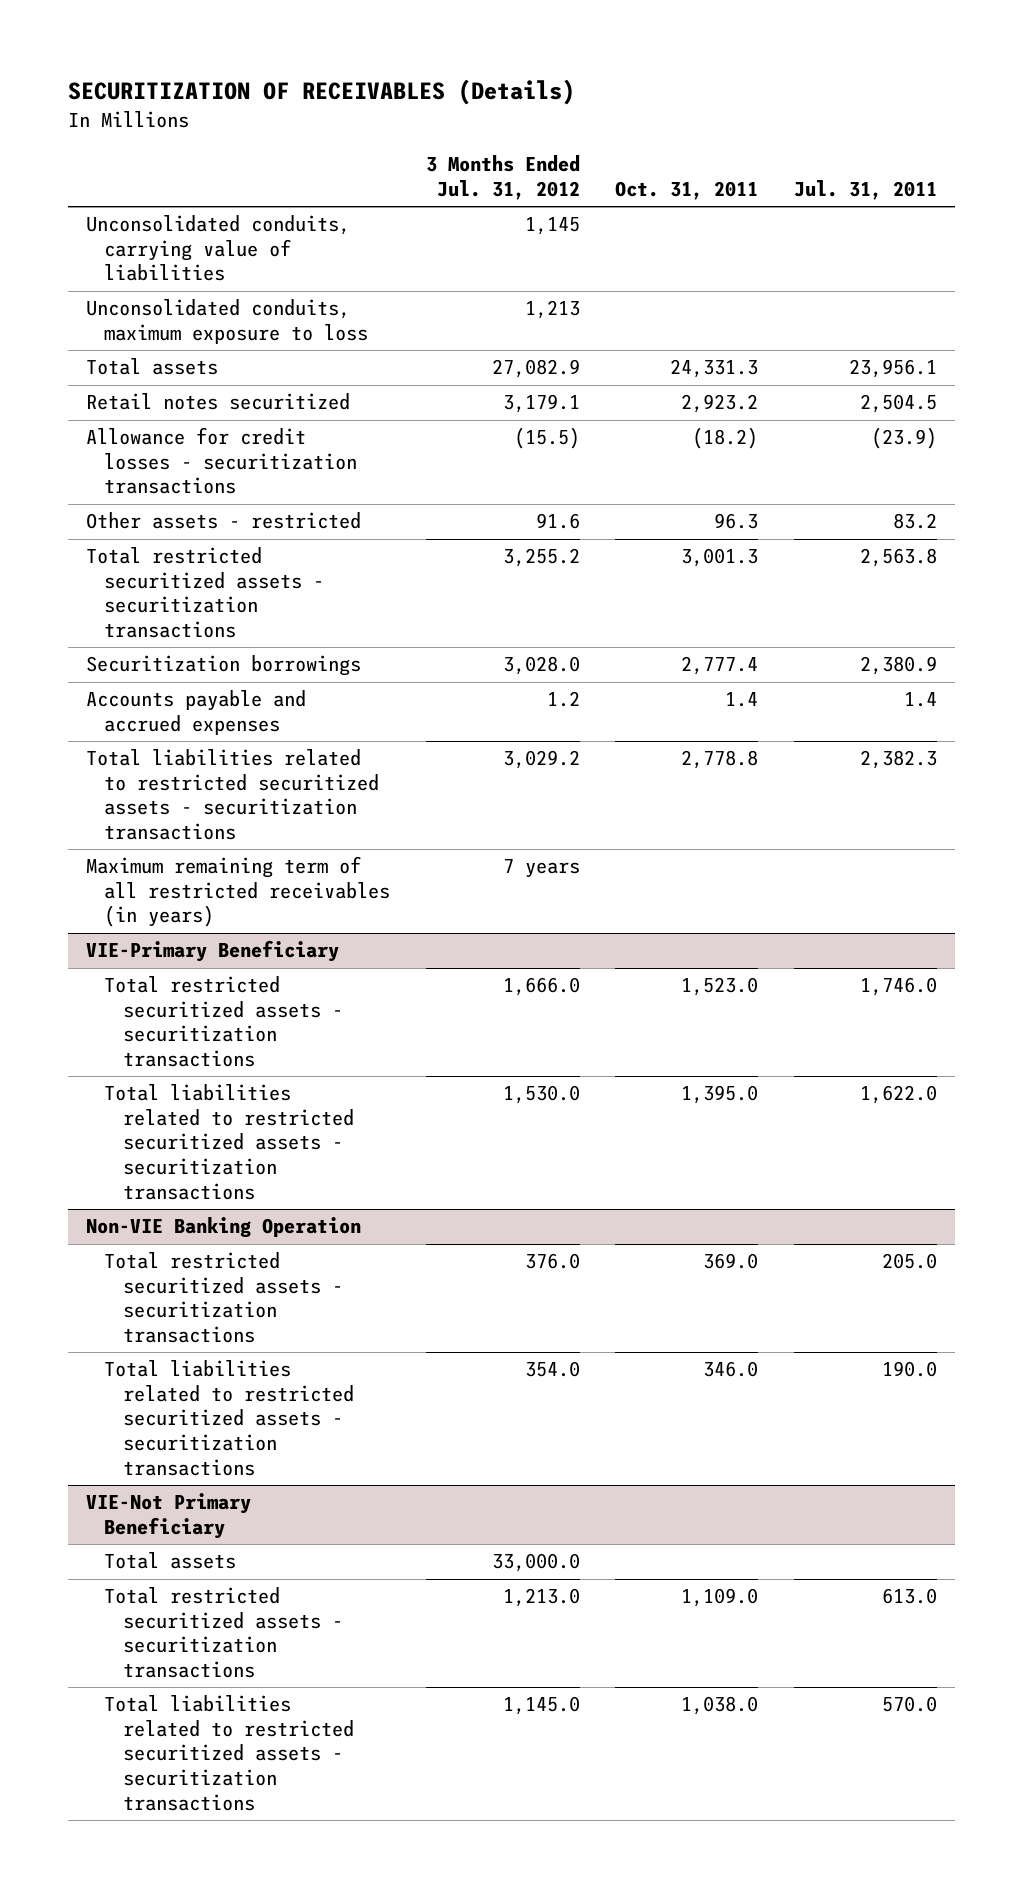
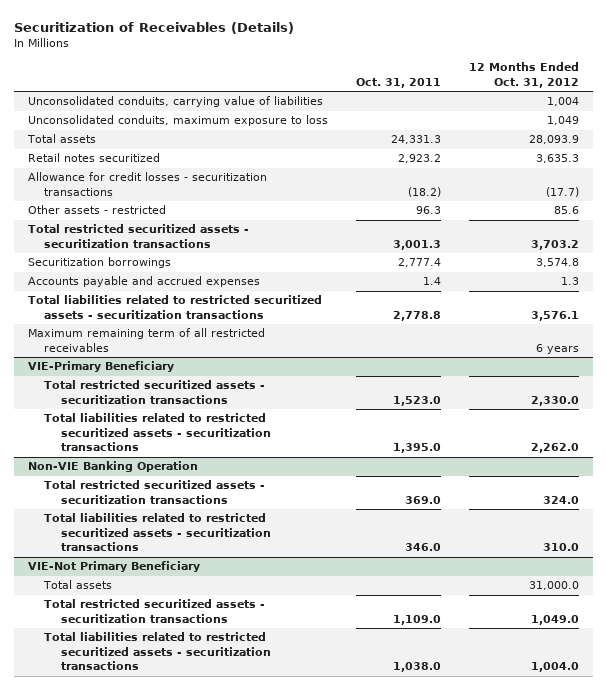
- SECURITIZATION OF RECEIVABLES (Details)
+ Securitization of Receivables (Details)
- | 3 Months Ended Jul. 31, 2012 | Oct. 31, 2011 | Jul. 31, 2011
+ | Oct. 31, 2011 | 12 Months Ended Oct. 31, 2012
- Maximum remaining term of all restricted receivables (in years) | 7 years | |
+ Maximum remaining term of all restricted receivables | | 6 years

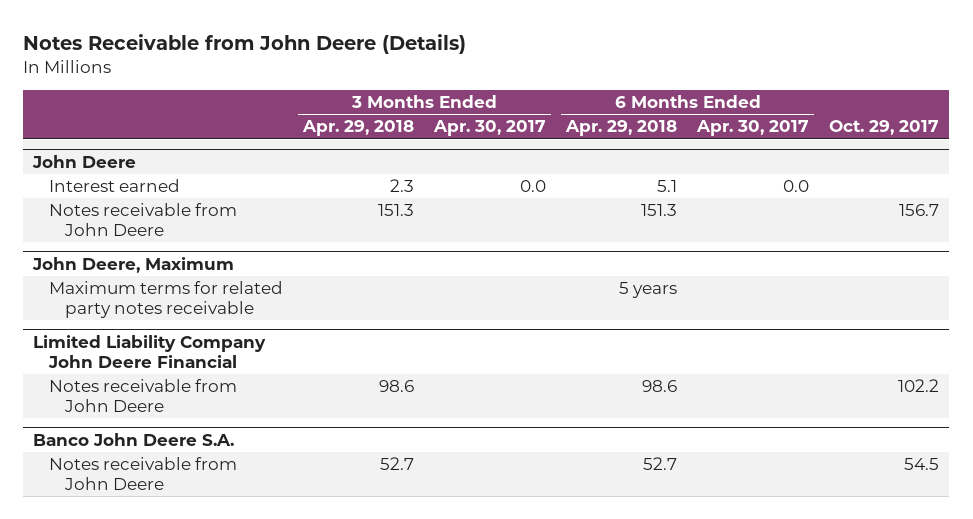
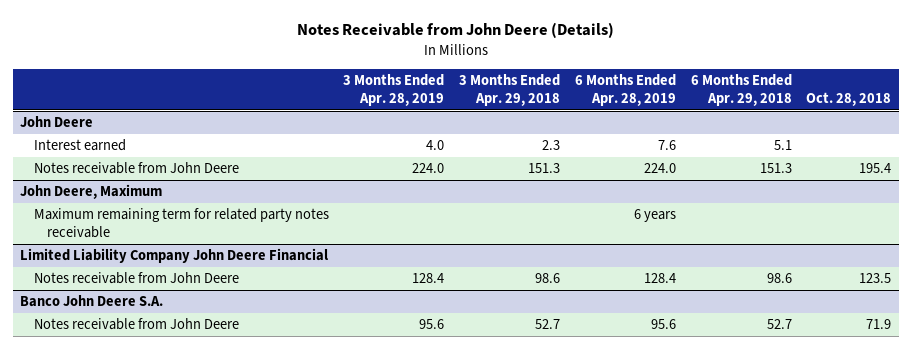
- | 3 Months Ended Apr. 29, 2018 | 3 Months Ended Apr. 30, 2017 | 6 Months Ended Apr. 29, 2018 | 6 Months Ended Apr. 30, 2017 | Oct. 29, 2017
+ | 3 Months Ended Apr. 28, 2019 | 3 Months Ended Apr. 29, 2018 | 6 Months Ended Apr. 28, 2019 | 6 Months Ended Apr. 29, 2018 | Oct. 28, 2018
@ John Deere, Maximum
- Maximum terms for related party notes receivable | | | 5 years | |
+ Maximum remaining term for related party notes receivable | | | 6 years | |

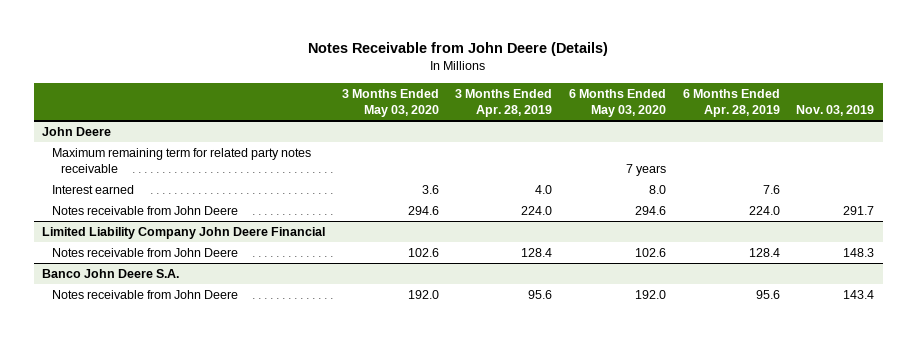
- | 3 Months Ended Apr. 28, 2019 | 3 Months Ended Apr. 29, 2018 | 6 Months Ended Apr. 28, 2019 | 6 Months Ended Apr. 29, 2018 | Oct. 28, 2018
+ | 3 Months Ended May 03, 2020 | 3 Months Ended Apr. 28, 2019 | 6 Months Ended May 03, 2020 | 6 Months Ended Apr. 28, 2019 | Nov. 03, 2019
@ John Deere
+ Maximum remaining term for related party notes receivable | | | 7 years | |
- John Deere, Maximum
- Maximum remaining term for related party notes receivable | | | 6 years | |

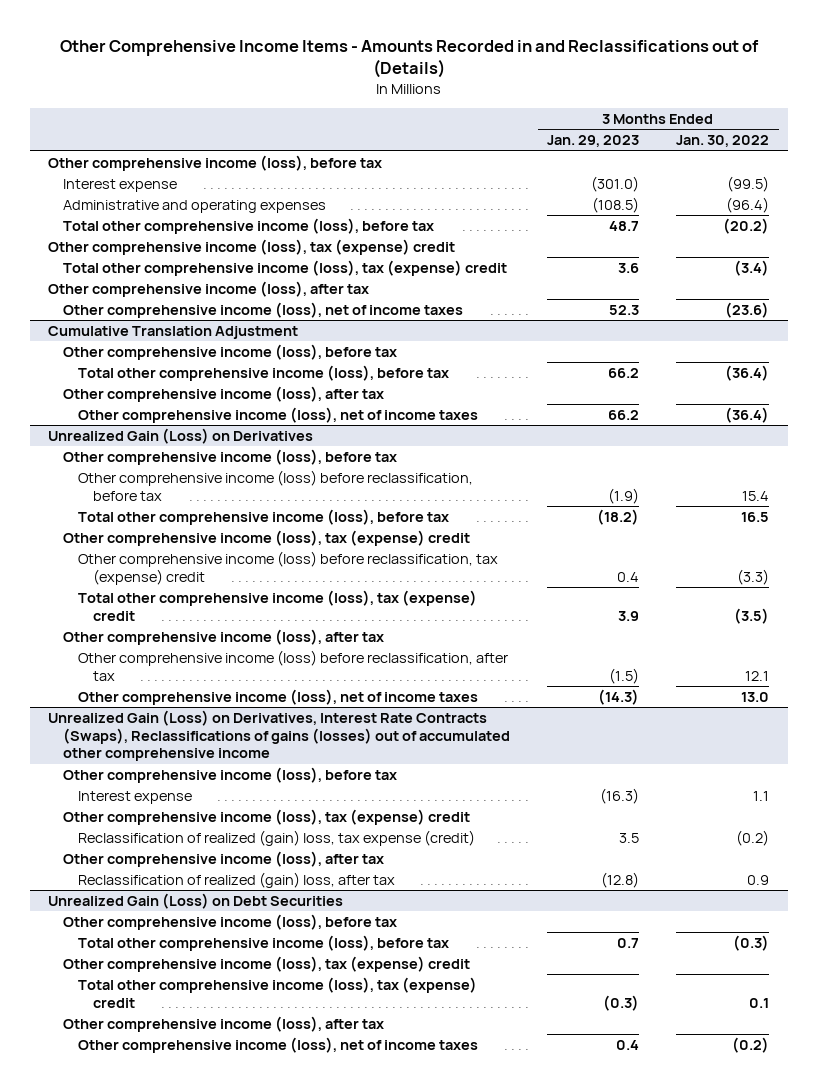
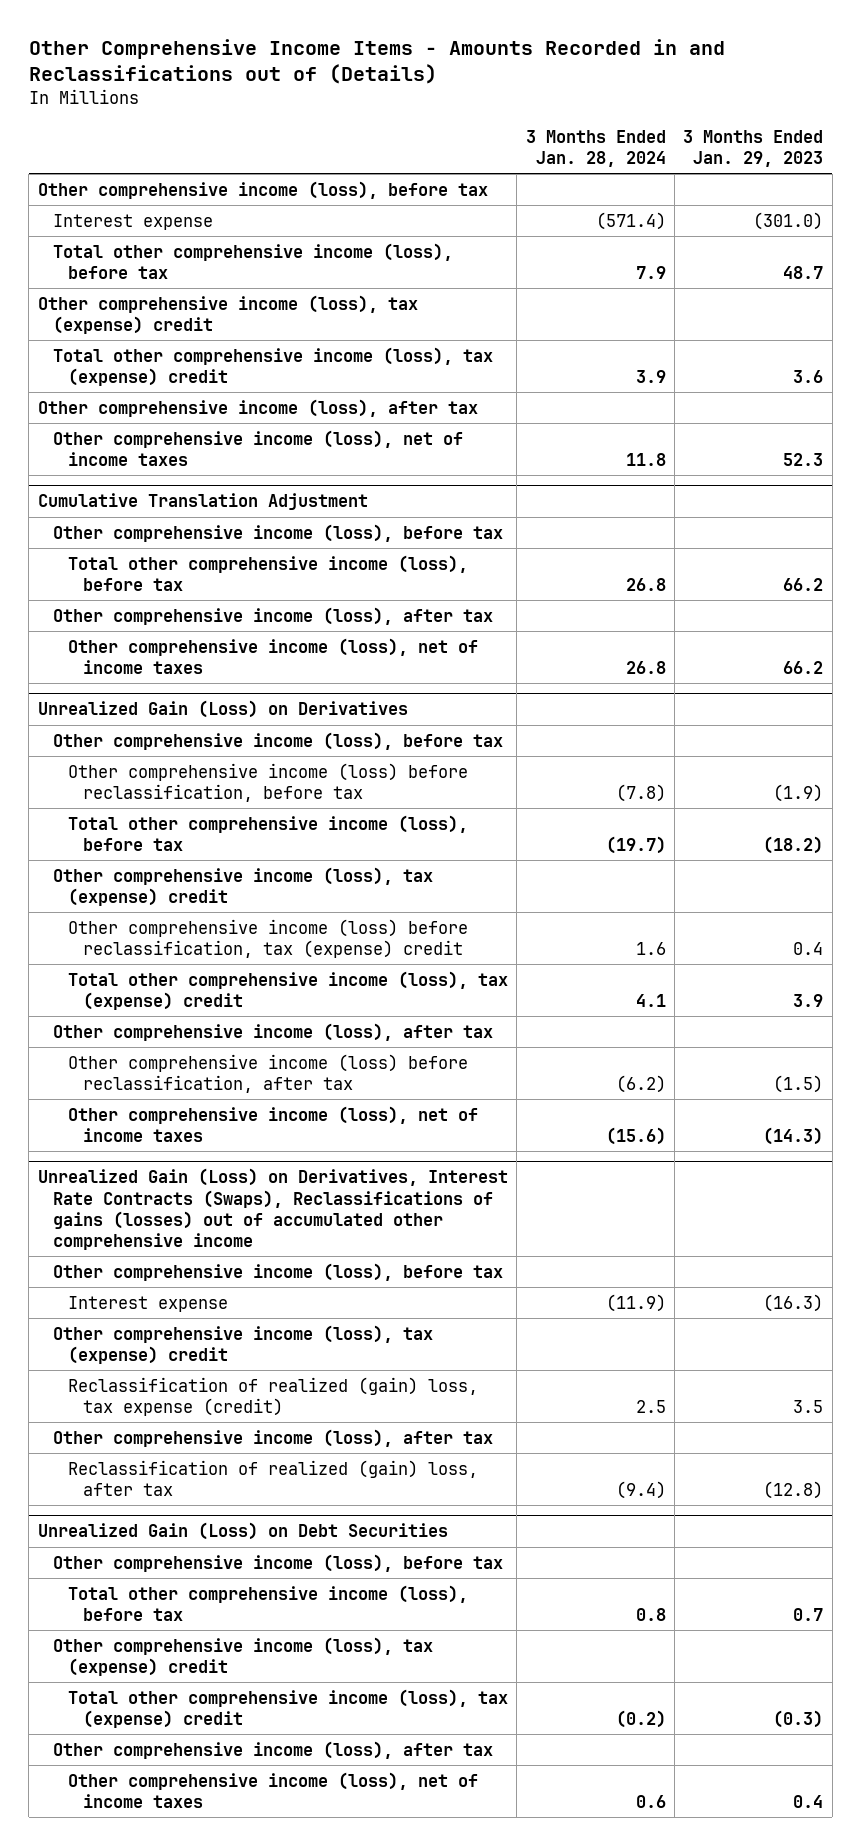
- | 3 Months Ended Jan. 29, 2023 | 3 Months Ended Jan. 30, 2022
+ | 3 Months Ended Jan. 28, 2024 | 3 Months Ended Jan. 29, 2023
- Administrative and operating expenses | (108.5) | (96.4)

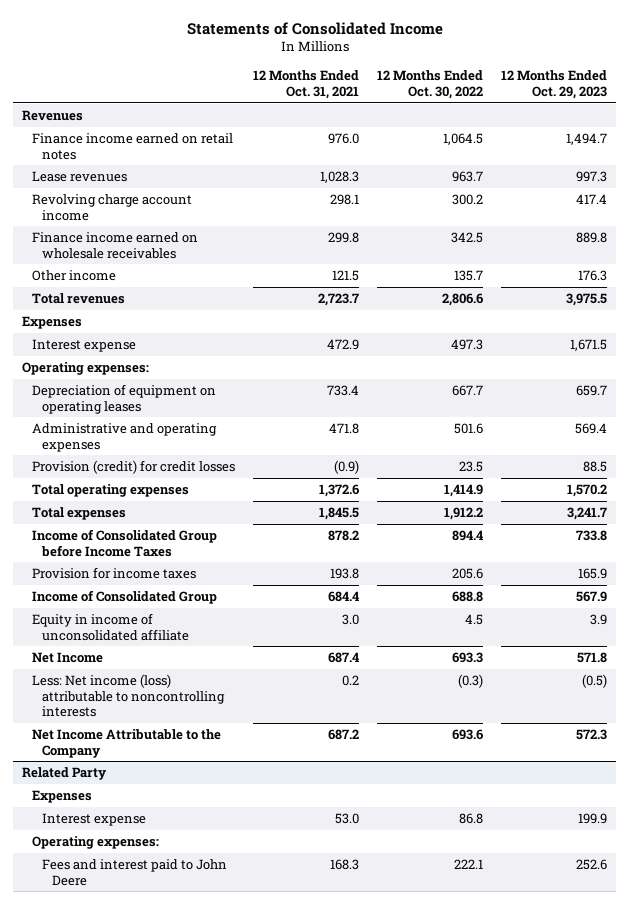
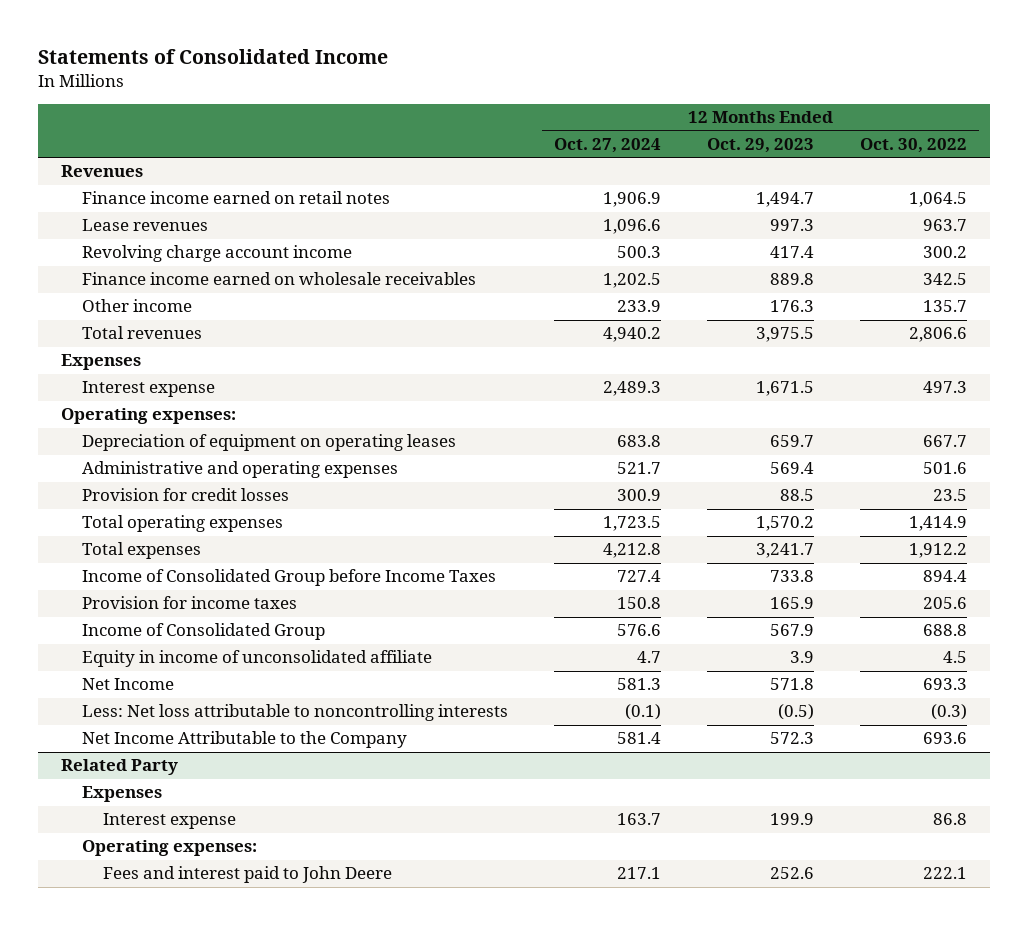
- | 12 Months Ended Oct. 31, 2021 | 12 Months Ended Oct. 30, 2022 | 12 Months Ended Oct. 29, 2023
+ | 12 Months Ended Oct. 27, 2024 | 12 Months Ended Oct. 29, 2023 | 12 Months Ended Oct. 30, 2022
- Provision (credit) for credit losses | (0.9) | 23.5 | 88.5
+ Provision for credit losses | 300.9 | 88.5 | 23.5
- Less: Net income (loss) attributable to noncontrolling interests | 0.2 | (0.3) | (0.5)
+ Less: Net loss attributable to noncontrolling interests | (0.1) | (0.5) | (0.3)

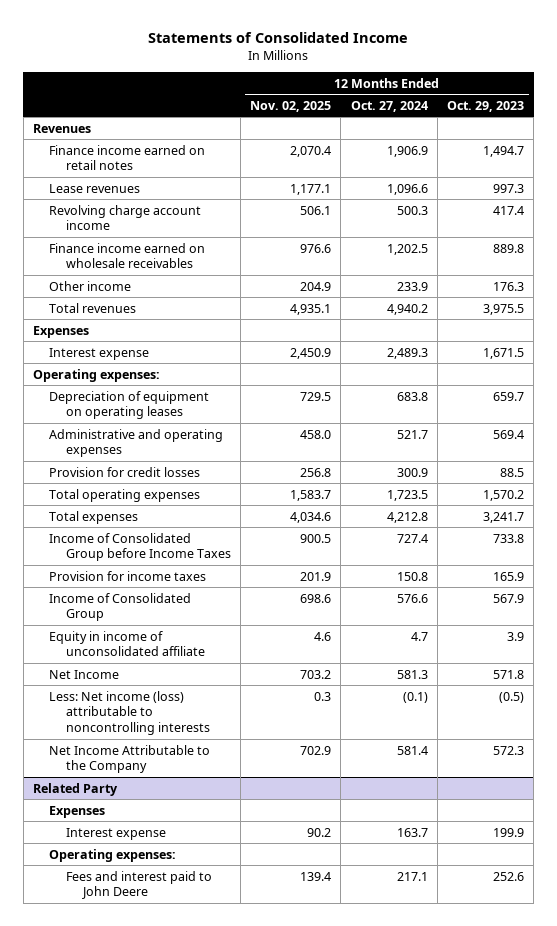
- | 12 Months Ended Oct. 27, 2024 | 12 Months Ended Oct. 29, 2023 | 12 Months Ended Oct. 30, 2022
+ | 12 Months Ended Nov. 02, 2025 | 12 Months Ended Oct. 27, 2024 | 12 Months Ended Oct. 29, 2023
- Less: Net loss attributable to noncontrolling interests | (0.1) | (0.5) | (0.3)
+ Less: Net income (loss) attributable to noncontrolling interests | 0.3 | (0.1) | (0.5)

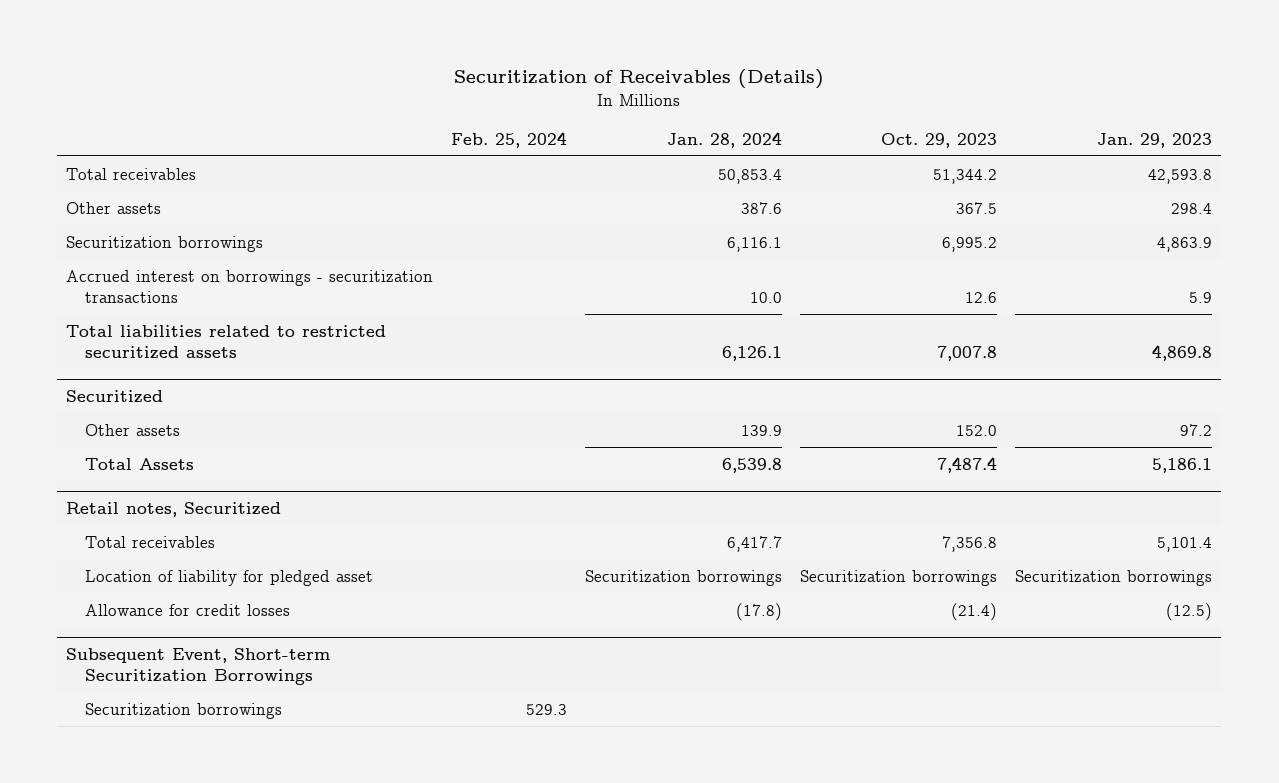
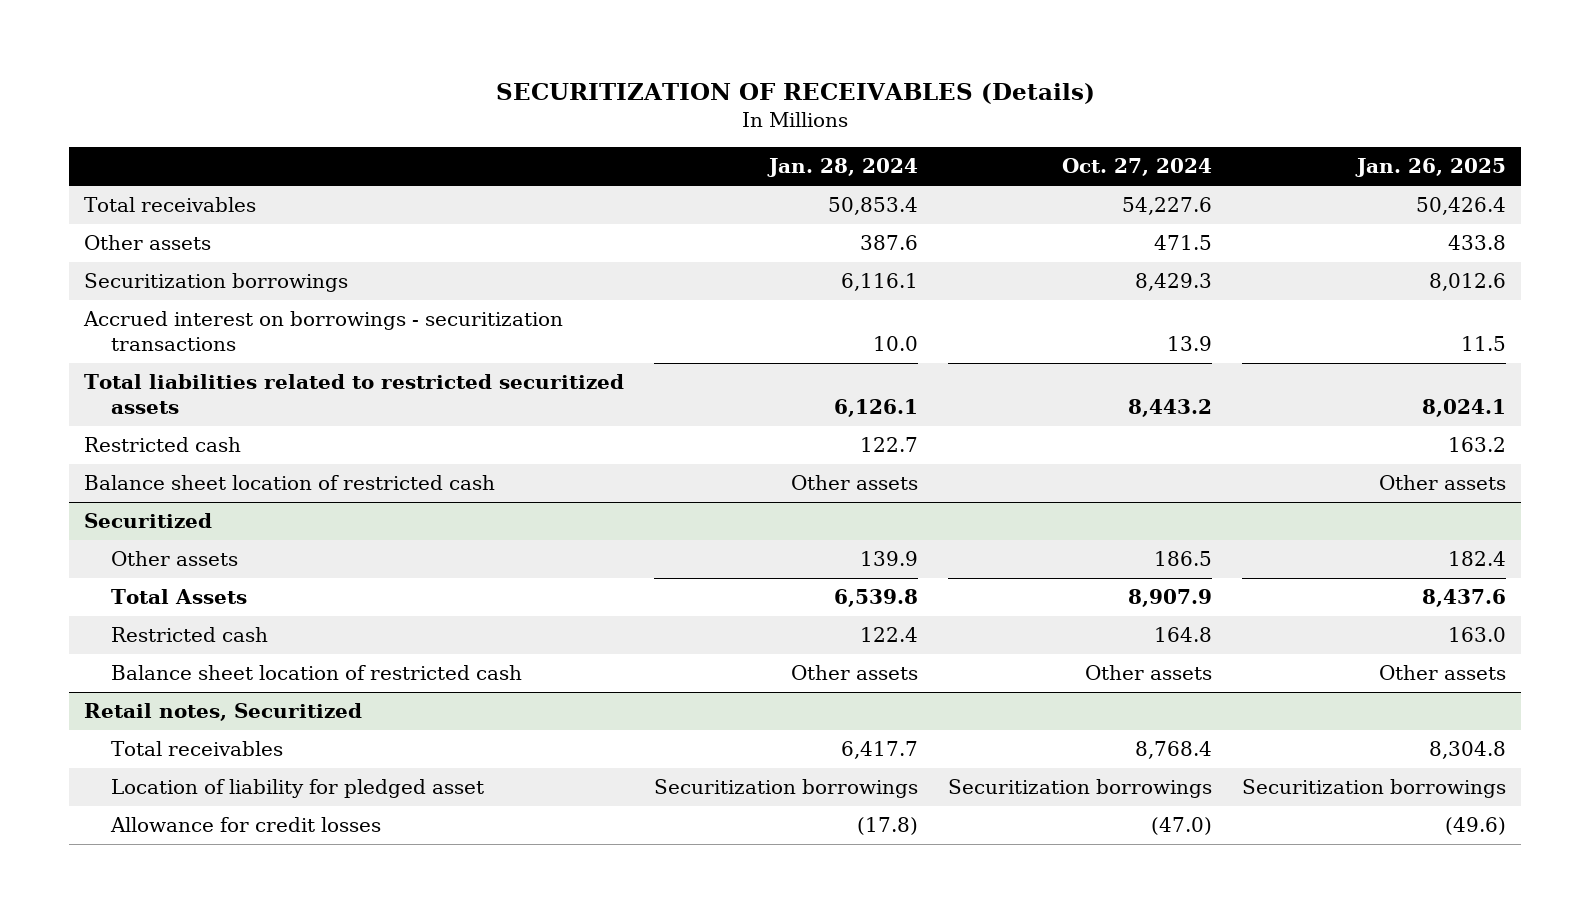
- Securitization of Receivables (Details)
+ SECURITIZATION OF RECEIVABLES (Details)
- | Feb. 25, 2024 | Jan. 28, 2024 | Oct. 29, 2023 | Jan. 29, 2023
+ | Jan. 28, 2024 | Oct. 27, 2024 | Jan. 26, 2025
+ Restricted cash | 122.7 | | 163.2
+ Balance sheet location of restricted cash | Other assets | | Other assets
@ Securitized
+ Restricted cash | 122.4 | 164.8 | 163.0
+ Balance sheet location of restricted cash | Other assets | Other assets | Other assets
- Subsequent Event, Short-term Securitization Borrowings
- Securitization borrowings | 529.3 | | |

